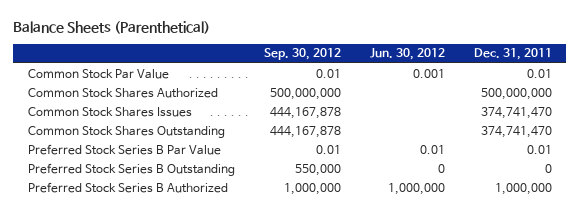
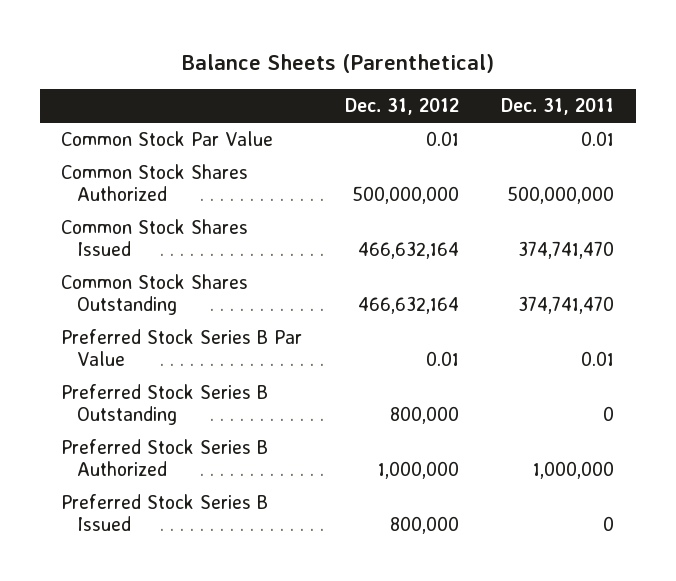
- | Sep. 30, 2012 | Jun. 30, 2012 | Dec. 31, 2011
+ | Dec. 31, 2012 | Dec. 31, 2011
- Common Stock Shares Issues | 444,167,878 | | 374,741,470
+ Common Stock Shares Issued | 466,632,164 | 374,741,470
+ Preferred Stock Series B Issued | 800,000 | 0

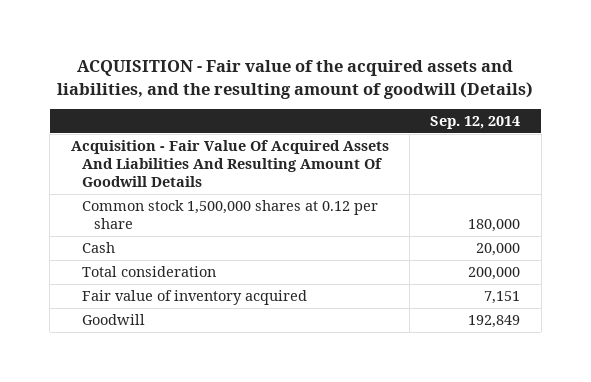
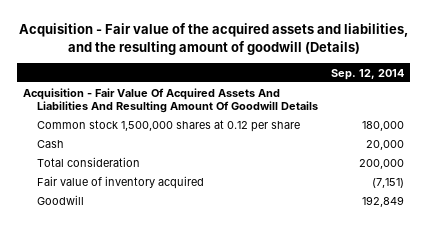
- ACQUISITION - Fair value of the acquired assets and liabilities, and the resulting amount of goodwill (Details)
+ Acquisition - Fair value of the acquired assets and liabilities, and the resulting amount of goodwill (Details)
- Fair value of inventory acquired | 7,151
+ Fair value of inventory acquired | (7,151)

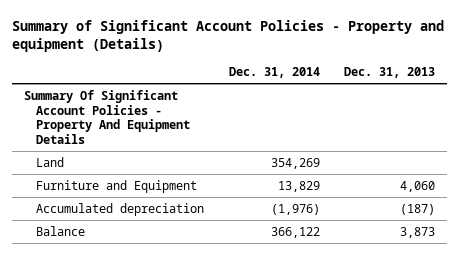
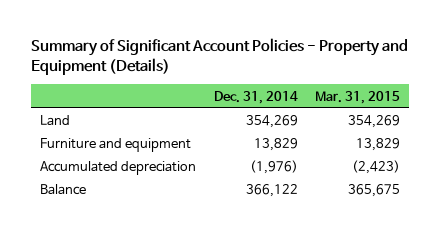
- Summary of Significant Account Policies - Property and equipment (Details)
+ Summary of Significant Account Policies - Property and Equipment (Details)
- | Dec. 31, 2014 | Dec. 31, 2013
+ | Dec. 31, 2014 | Mar. 31, 2015
- Summary Of Significant Account Policies - Property And Equipment Details
- Furniture and Equipment | 13,829 | 4,060
+ Furniture and equipment | 13,829 | 13,829

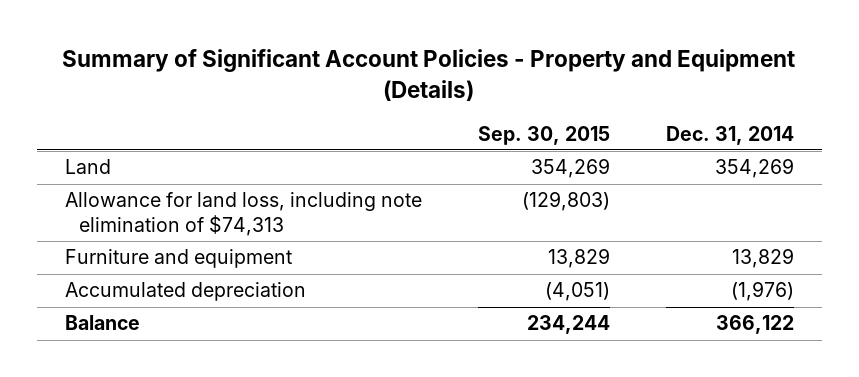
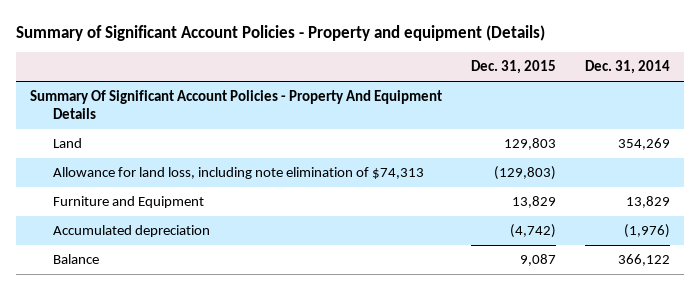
- Summary of Significant Account Policies - Property and Equipment (Details)
+ Summary of Significant Account Policies - Property and equipment (Details)
- | Sep. 30, 2015 | Dec. 31, 2014
+ | Dec. 31, 2015 | Dec. 31, 2014
+ Summary Of Significant Account Policies - Property And Equipment Details
- Furniture and equipment | 13,829 | 13,829
+ Furniture and Equipment | 13,829 | 13,829

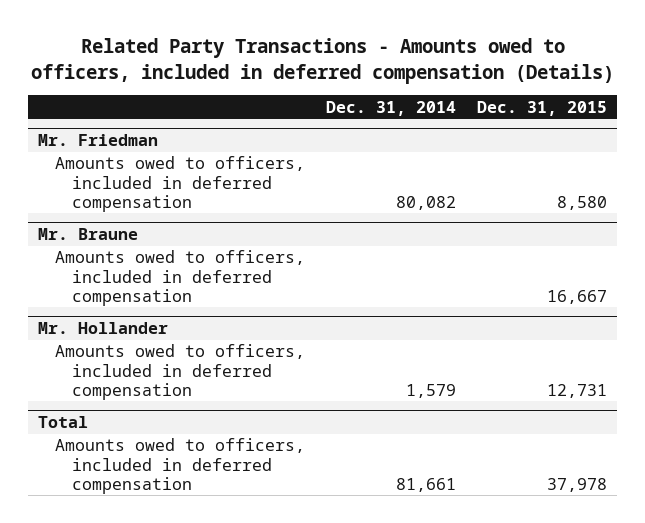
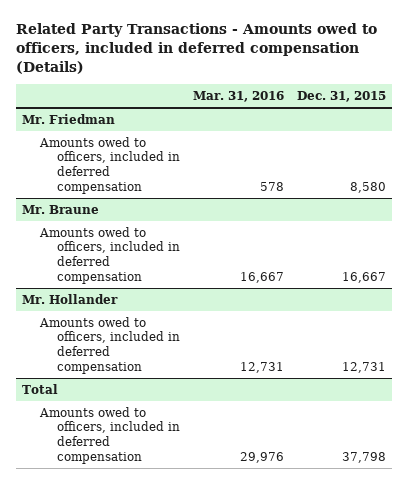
- | Dec. 31, 2014 | Dec. 31, 2015
+ | Mar. 31, 2016 | Dec. 31, 2015
@ Total
- Amounts owed to officers, included in deferred compensation | 81,661 | 37,978
+ Amounts owed to officers, included in deferred compensation | 29,976 | 37,798

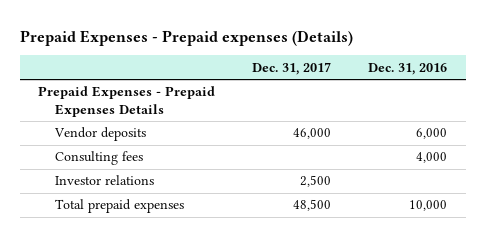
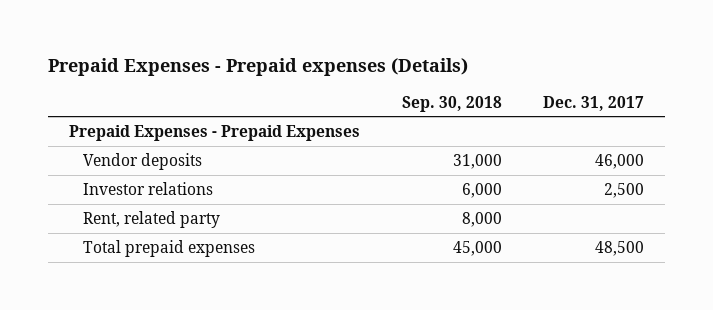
- | Dec. 31, 2017 | Dec. 31, 2016
+ | Sep. 30, 2018 | Dec. 31, 2017
- Prepaid Expenses - Prepaid Expenses Details
+ Prepaid Expenses - Prepaid Expenses
- Consulting fees | | 4,000
+ Rent, related party | 8,000 |

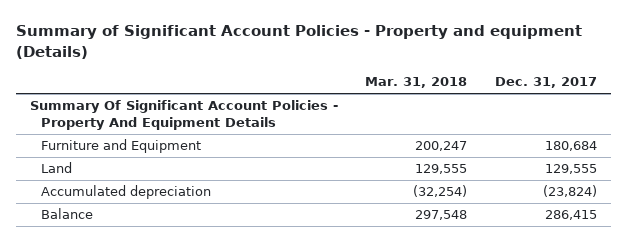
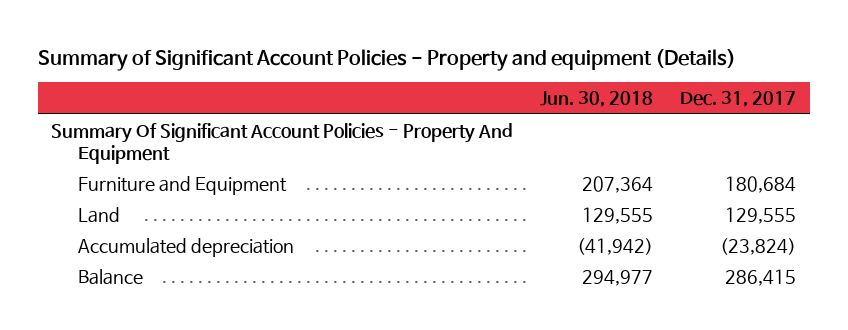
- | Mar. 31, 2018 | Dec. 31, 2017
+ | Jun. 30, 2018 | Dec. 31, 2017
- Summary Of Significant Account Policies - Property And Equipment Details
+ Summary Of Significant Account Policies - Property And Equipment

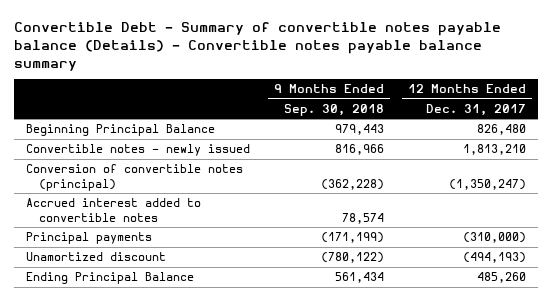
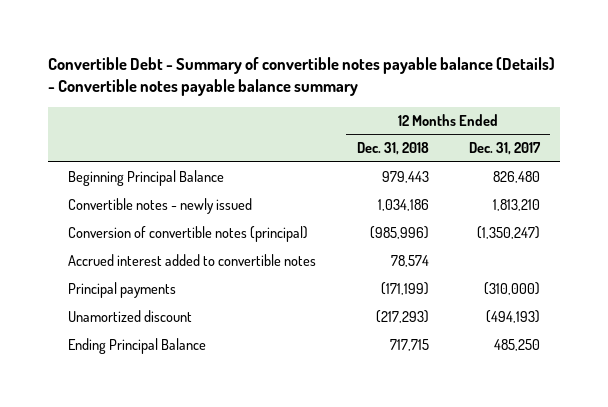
- | 9 Months Ended Sep. 30, 2018 | 12 Months Ended Dec. 31, 2017
+ | 12 Months Ended Dec. 31, 2018 | 12 Months Ended Dec. 31, 2017
- Ending Principal Balance | 561,434 | 485,260
+ Ending Principal Balance | 717,715 | 485,250

